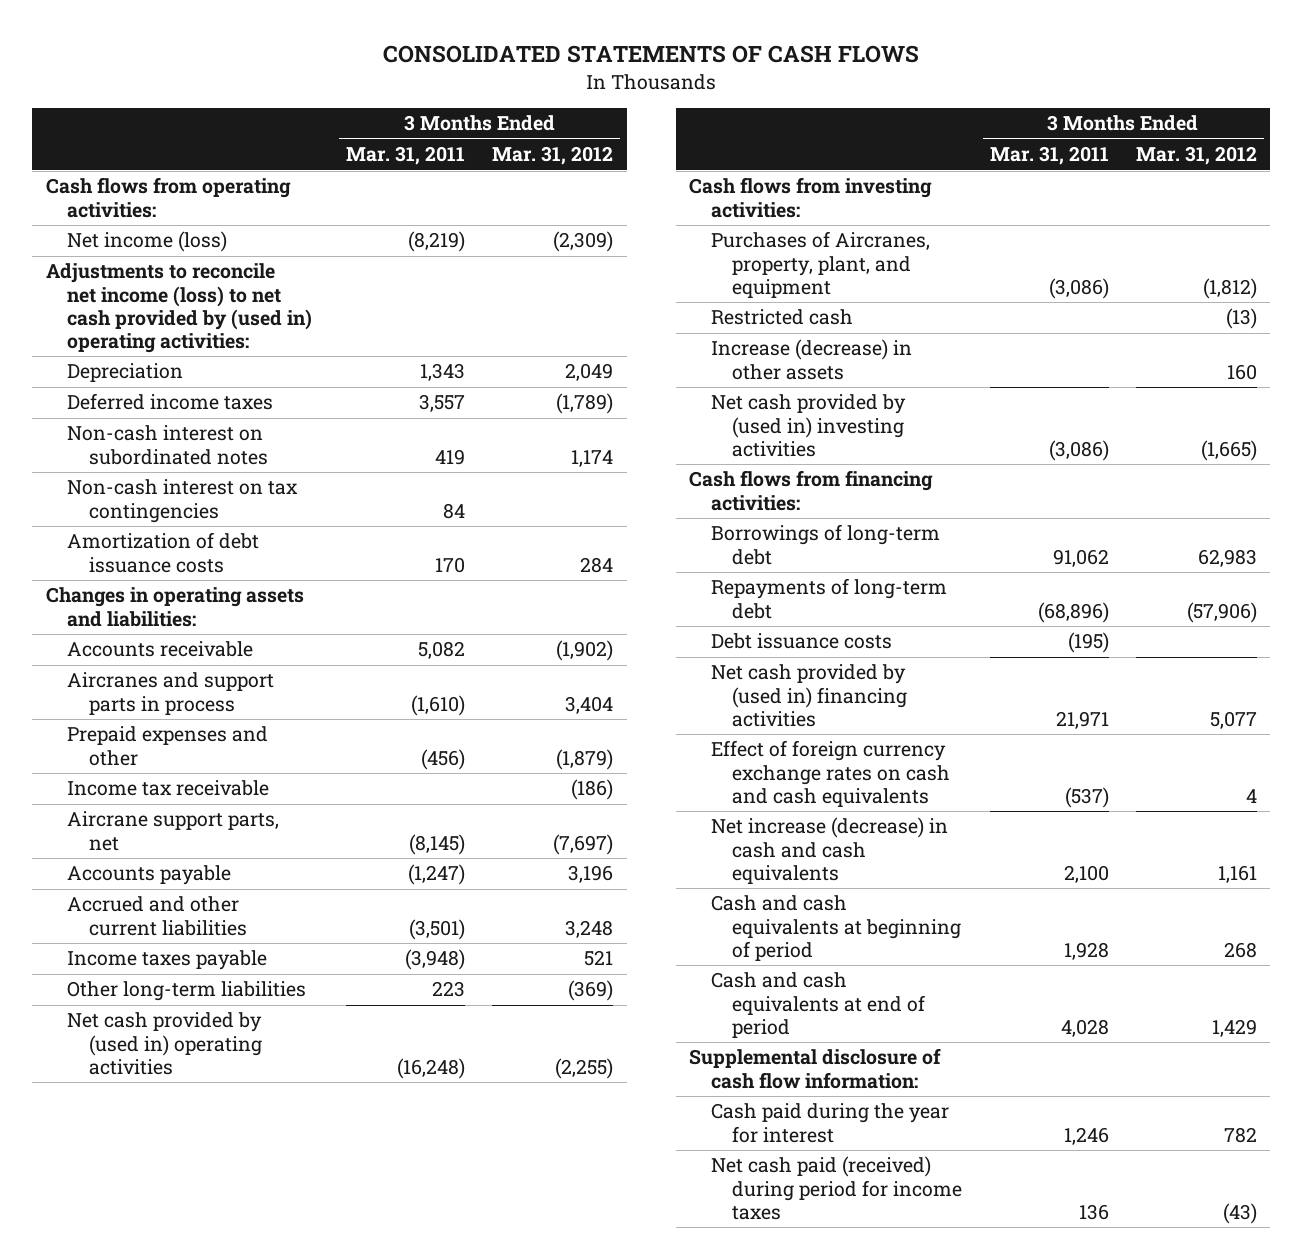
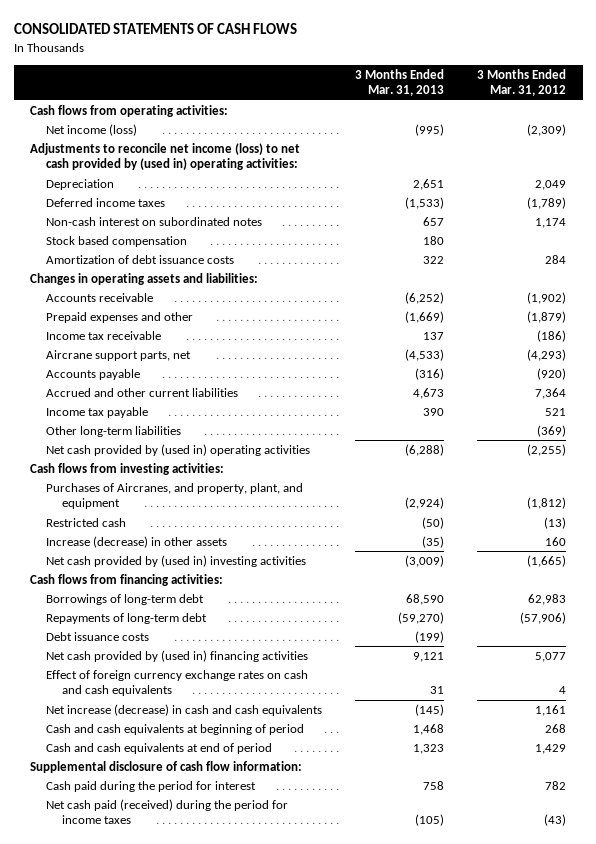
- | 3 Months Ended Mar. 31, 2011 | 3 Months Ended Mar. 31, 2012
+ | 3 Months Ended Mar. 31, 2013 | 3 Months Ended Mar. 31, 2012
- Non-cash interest on tax contingencies | 84 |
+ Stock based compensation | 180 |
- Aircranes and support parts in process | (1,610) | 3,404
- Aircrane support parts, net | (8,145) | (7,697)
- Accounts payable | (1,247) | 3,196
- Accrued and other current liabilities | (3,501) | 3,248
- Income taxes payable | (3,948) | 521
+ Aircrane support parts, net | (4,533) | (4,293)
+ Accounts payable | (316) | (920)
+ Accrued and other current liabilities | 4,673 | 7,364
+ Income tax payable | 390 | 521
- Purchases of Aircranes, property, plant, and equipment | (3,086) | (1,812)
+ Purchases of Aircranes, and property, plant, and equipment | (2,924) | (1,812)
- Cash paid during the year for interest | 1,246 | 782
- Net cash paid (received) during period for income taxes | 136 | (43)
+ Cash paid during the period for interest | 758 | 782
+ Net cash paid (received) during the period for income taxes | (105) | (43)

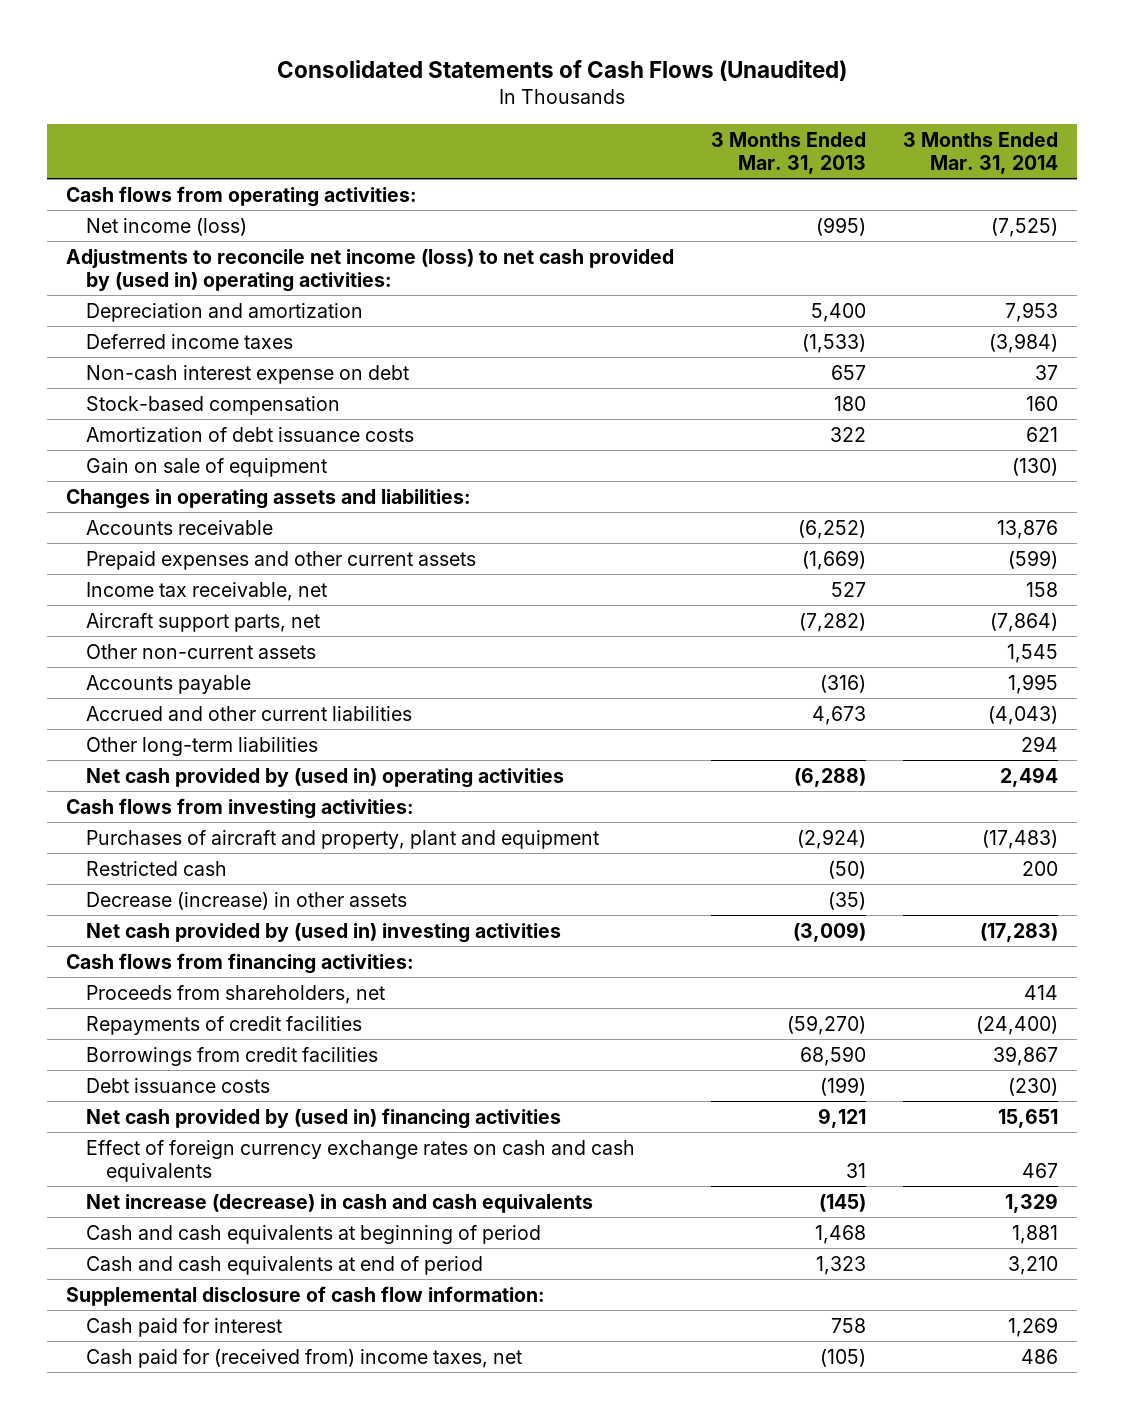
- CONSOLIDATED STATEMENTS OF CASH FLOWS
+ Consolidated Statements of Cash Flows (Unaudited)
- | 3 Months Ended Mar. 31, 2013 | 3 Months Ended Mar. 31, 2012
+ | 3 Months Ended Mar. 31, 2013 | 3 Months Ended Mar. 31, 2014
- Depreciation | 2,651 | 2,049
+ Depreciation and amortization | 5,400 | 7,953
- Non-cash interest on subordinated notes | 657 | 1,174
- Stock based compensation | 180 |
+ Non-cash interest expense on debt | 657 | 37
+ Stock-based compensation | 180 | 160
+ Gain on sale of equipment | | (130)
- Prepaid expenses and other | (1,669) | (1,879)
- Income tax receivable | 137 | (186)
- Aircrane support parts, net | (4,533) | (4,293)
+ Prepaid expenses and other current assets | (1,669) | (599)
+ Income tax receivable, net | 527 | 158
+ Aircraft support parts, net | (7,282) | (7,864)
+ Other non-current assets | | 1,545
- Income tax payable | 390 | 521
- Purchases of Aircranes, and property, plant, and equipment | (2,924) | (1,812)
+ Purchases of aircraft and property, plant and equipment | (2,924) | (17,483)
- Increase (decrease) in other assets | (35) | 160
+ Decrease (increase) in other assets | (35) |
- Borrowings of long-term debt | 68,590 | 62,983
- Repayments of long-term debt | (59,270) | (57,906)
+ Proceeds from shareholders, net | | 414
+ Repayments of credit facilities | (59,270) | (24,400)
+ Borrowings from credit facilities | 68,590 | 39,867
- Cash paid during the period for interest | 758 | 782
- Net cash paid (received) during the period for income taxes | (105) | (43)
+ Cash paid for interest | 758 | 1,269
+ Cash paid for (received from) income taxes, net | (105) | 486

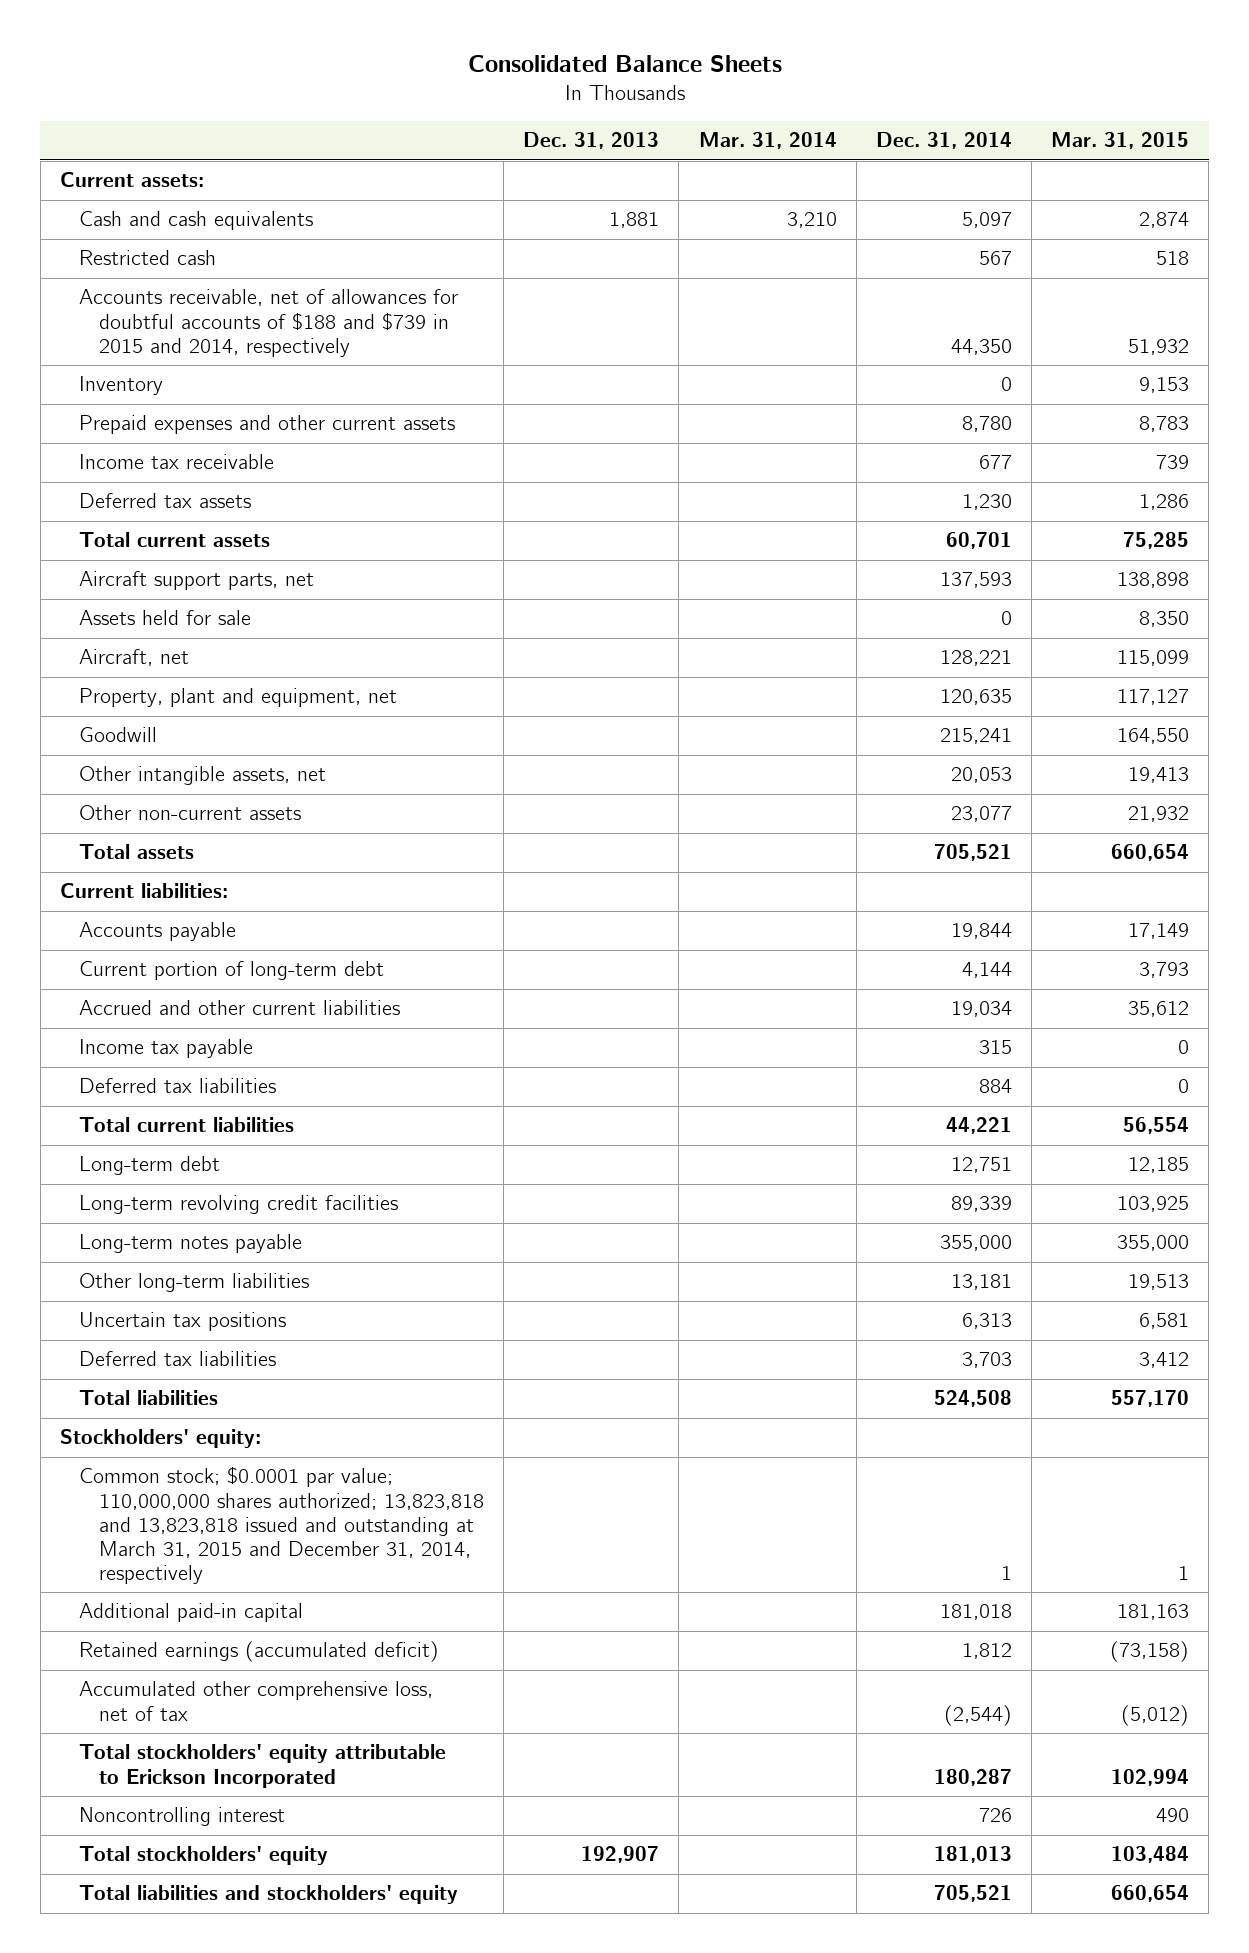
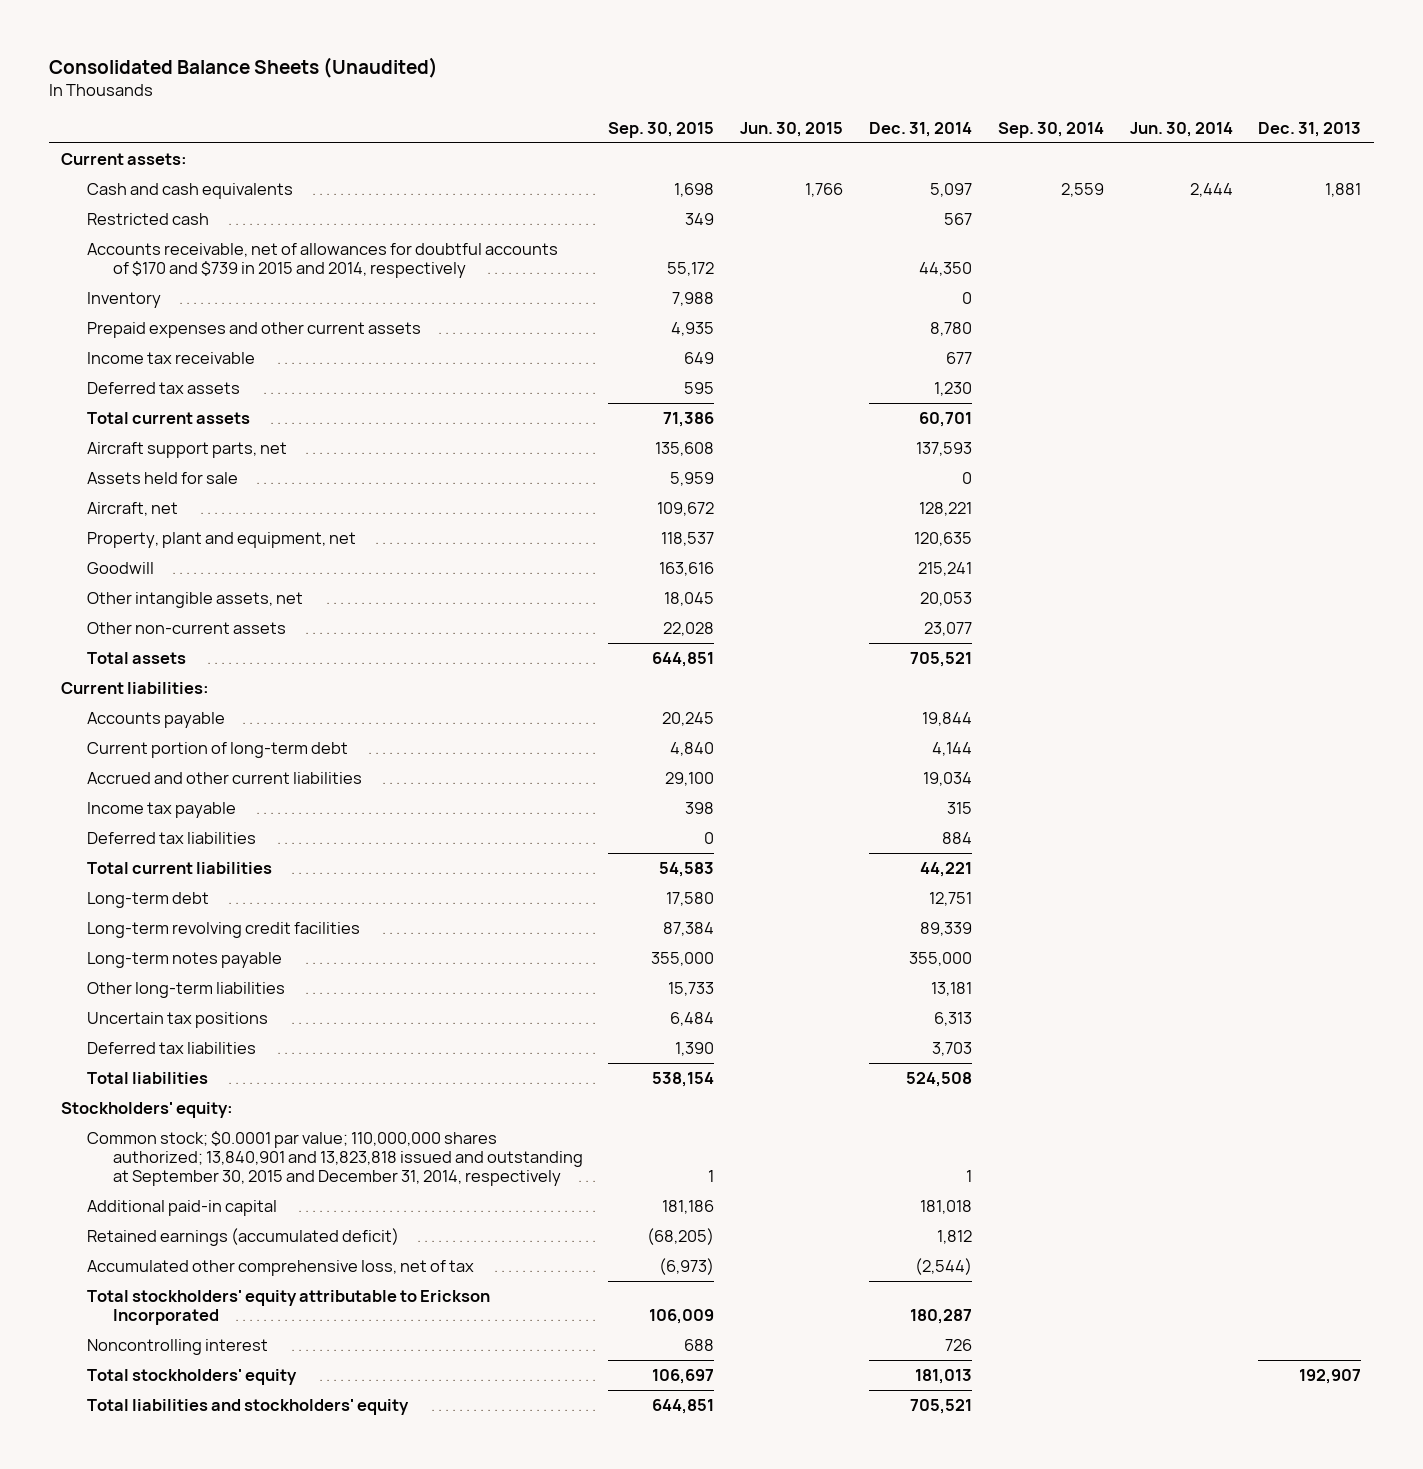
- Consolidated Balance Sheets
+ Consolidated Balance Sheets (Unaudited)
- | Dec. 31, 2013 | Mar. 31, 2014 | Dec. 31, 2014 | Mar. 31, 2015
+ | Sep. 30, 2015 | Jun. 30, 2015 | Dec. 31, 2014 | Sep. 30, 2014 | Jun. 30, 2014 | Dec. 31, 2013
- Accounts receivable, net of allowances for doubtful accounts of $188 and $739 in 2015 and 2014, respectively | | | 44,350 | 51,932
+ Accounts receivable, net of allowances for doubtful accounts of $170 and $739 in 2015 and 2014, respectively | 55,172 | | 44,350 | | |
- Common stock; $0.0001 par value; 110,000,000 shares authorized; 13,823,818 and 13,823,818 issued and outstanding at March 31, 2015 and December 31, 2014, respectively | | | 1 | 1
+ Common stock; $0.0001 par value; 110,000,000 shares authorized; 13,840,901 and 13,823,818 issued and outstanding at September 30, 2015 and December 31, 2014, respectively | 1 | | 1 | | |

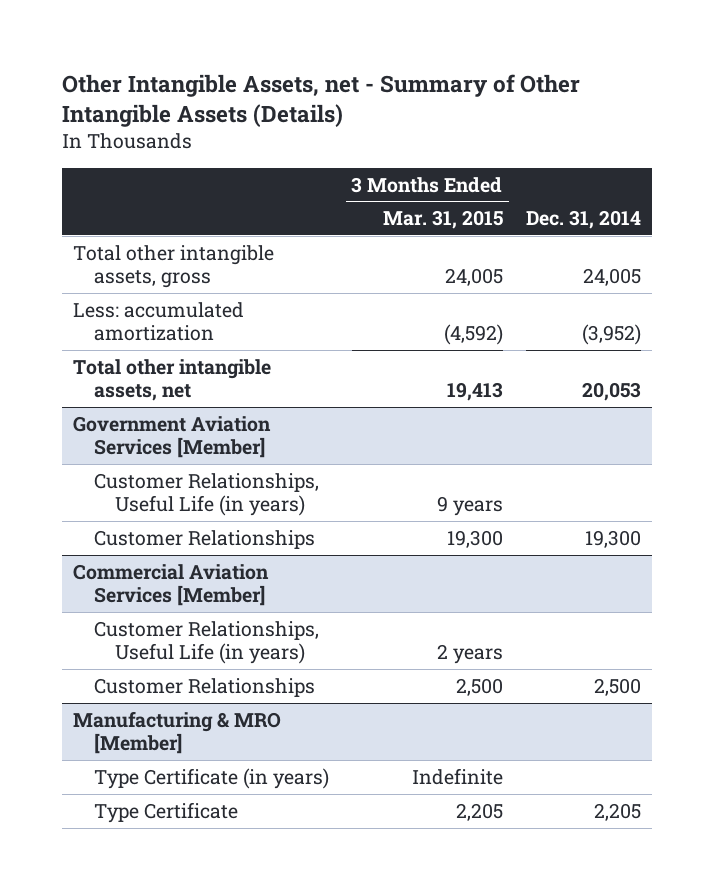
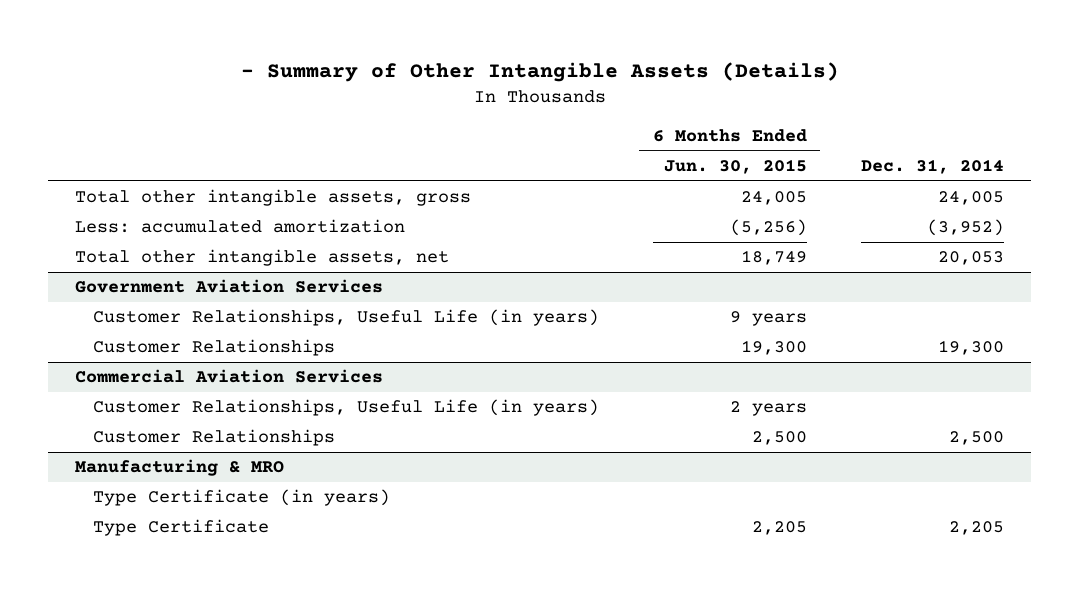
- Other Intangible Assets, net - Summary of Other Intangible Assets (Details)
+ - Summary of Other Intangible Assets (Details)
- | 3 Months Ended Mar. 31, 2015 | Dec. 31, 2014
+ | 6 Months Ended Jun. 30, 2015 | Dec. 31, 2014
- Government Aviation Services [Member]
+ Government Aviation Services
- Commercial Aviation Services [Member]
+ Commercial Aviation Services
- Manufacturing & MRO [Member]
+ Manufacturing & MRO

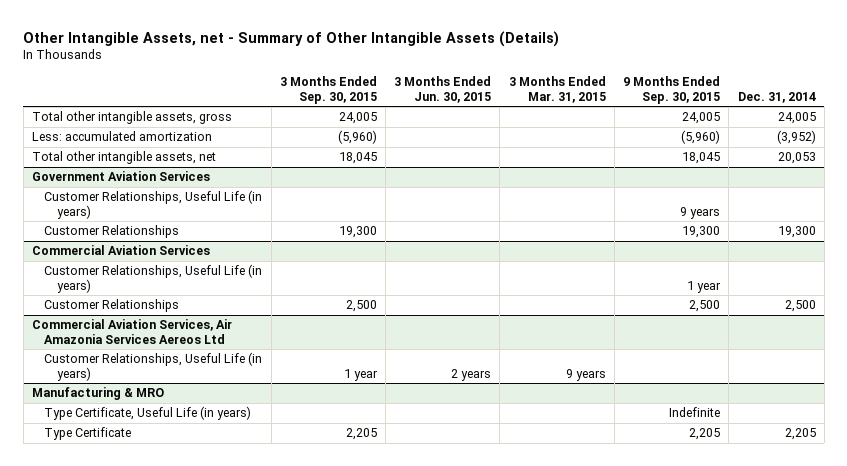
- - Summary of Other Intangible Assets (Details)
+ Other Intangible Assets, net - Summary of Other Intangible Assets (Details)
- | 6 Months Ended Jun. 30, 2015 | Dec. 31, 2014
+ | 3 Months Ended Sep. 30, 2015 | 3 Months Ended Jun. 30, 2015 | 3 Months Ended Mar. 31, 2015 | 9 Months Ended Sep. 30, 2015 | Dec. 31, 2014
+ Commercial Aviation Services, Air Amazonia Services Aereos Ltd
+ Customer Relationships, Useful Life (in years) | 1 year | 2 years | 9 years | |
@ Manufacturing & MRO
- Type Certificate (in years)
+ Type Certificate, Useful Life (in years) | | | | Indefinite |

